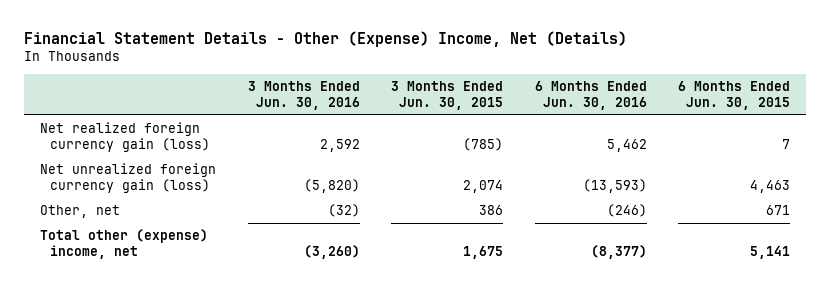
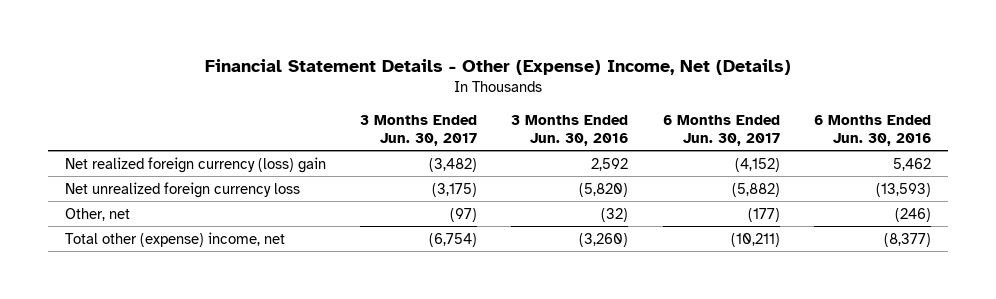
- | 3 Months Ended Jun. 30, 2016 | 3 Months Ended Jun. 30, 2015 | 6 Months Ended Jun. 30, 2016 | 6 Months Ended Jun. 30, 2015
+ | 3 Months Ended Jun. 30, 2017 | 3 Months Ended Jun. 30, 2016 | 6 Months Ended Jun. 30, 2017 | 6 Months Ended Jun. 30, 2016
- Net realized foreign currency gain (loss) | 2,592 | (785) | 5,462 | 7
- Net unrealized foreign currency gain (loss) | (5,820) | 2,074 | (13,593) | 4,463
+ Net realized foreign currency (loss) gain | (3,482) | 2,592 | (4,152) | 5,462
+ Net unrealized foreign currency loss | (3,175) | (5,820) | (5,882) | (13,593)

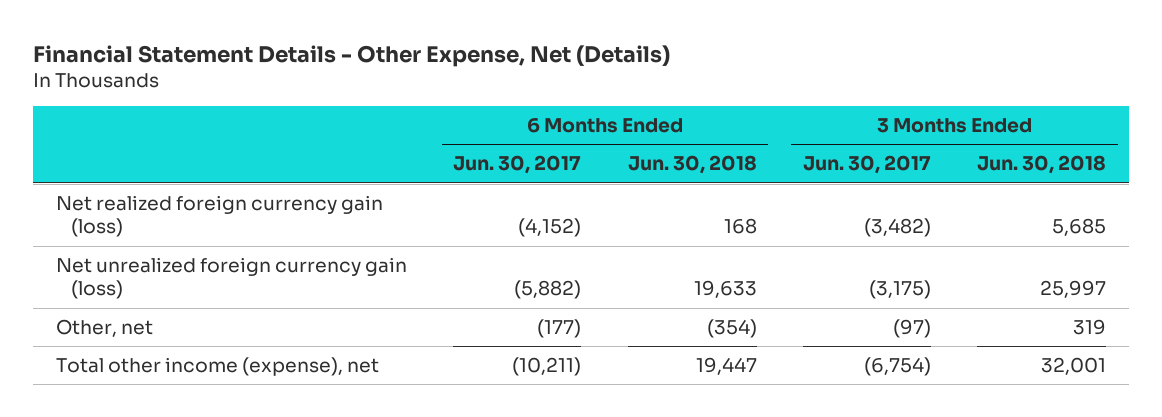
- Financial Statement Details - Other (Expense) Income, Net (Details)
+ Financial Statement Details - Other Expense, Net (Details)
- | 3 Months Ended Jun. 30, 2017 | 3 Months Ended Jun. 30, 2016 | 6 Months Ended Jun. 30, 2017 | 6 Months Ended Jun. 30, 2016
+ | 6 Months Ended Jun. 30, 2017 | 6 Months Ended Jun. 30, 2018 | 3 Months Ended Jun. 30, 2017 | 3 Months Ended Jun. 30, 2018
- Net realized foreign currency (loss) gain | (3,482) | 2,592 | (4,152) | 5,462
- Net unrealized foreign currency loss | (3,175) | (5,820) | (5,882) | (13,593)
+ Net realized foreign currency gain (loss) | (4,152) | 168 | (3,482) | 5,685
+ Net unrealized foreign currency gain (loss) | (5,882) | 19,633 | (3,175) | 25,997
- Total other (expense) income, net | (6,754) | (3,260) | (10,211) | (8,377)
+ Total other income (expense), net | (10,211) | 19,447 | (6,754) | 32,001

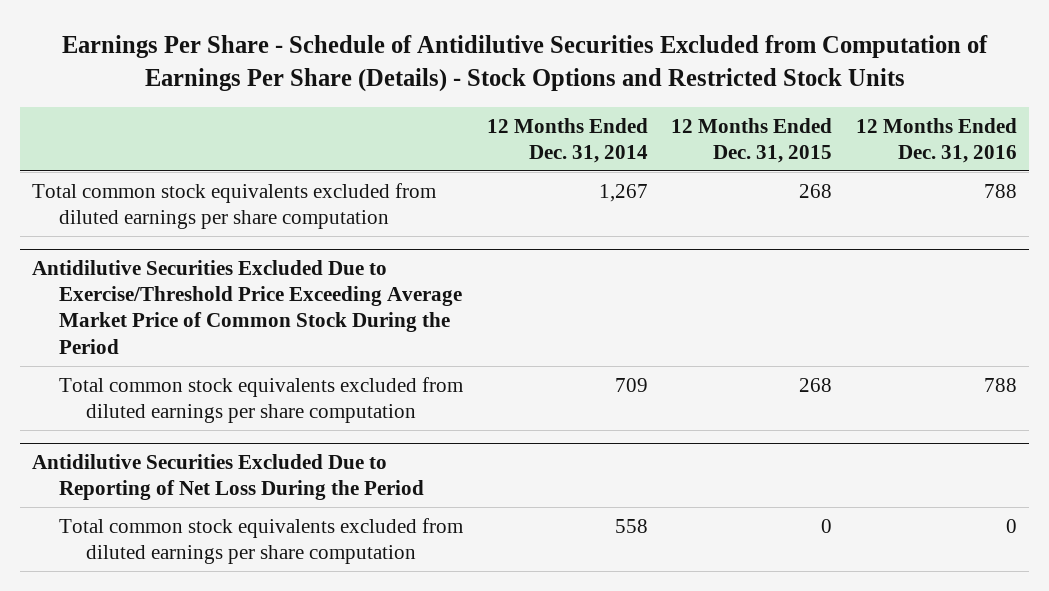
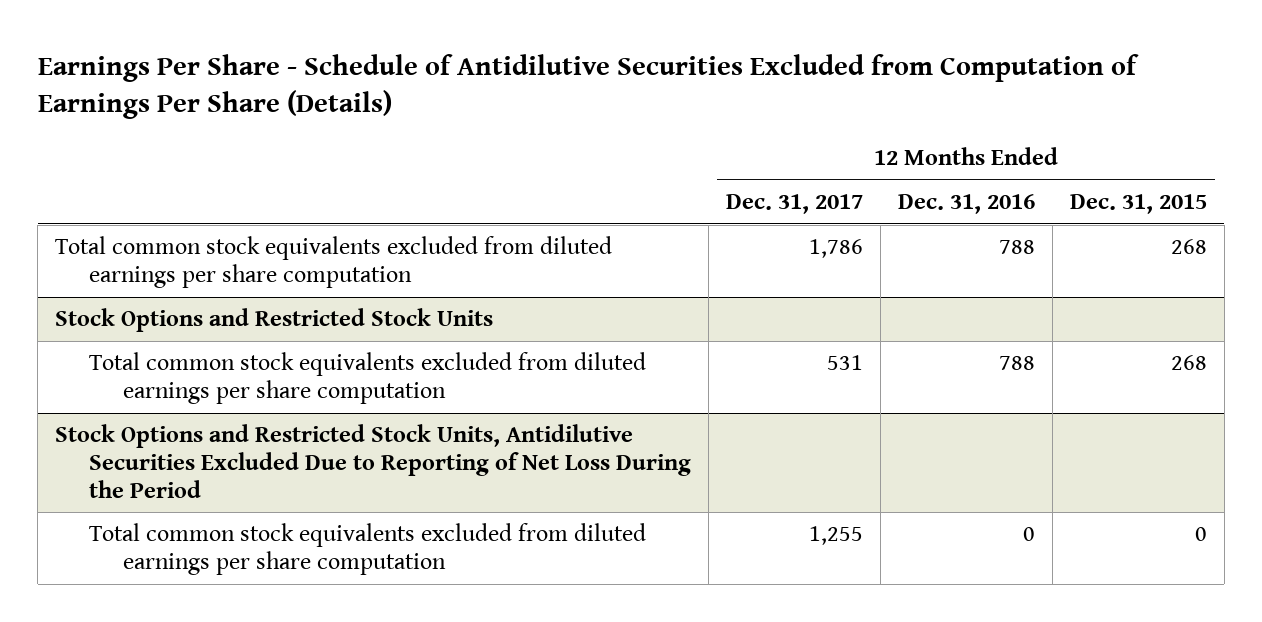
- Earnings Per Share - Schedule of Antidilutive Securities Excluded from Computation of Earnings Per Share (Details) - Stock Options and Restricted Stock Units
+ Earnings Per Share - Schedule of Antidilutive Securities Excluded from Computation of Earnings Per Share (Details)
- | 12 Months Ended Dec. 31, 2014 | 12 Months Ended Dec. 31, 2015 | 12 Months Ended Dec. 31, 2016
+ | 12 Months Ended Dec. 31, 2017 | 12 Months Ended Dec. 31, 2016 | 12 Months Ended Dec. 31, 2015
- Antidilutive Securities Excluded Due to Exercise/Threshold Price Exceeding Average Market Price of Common Stock During the Period
+ Stock Options and Restricted Stock Units
- Antidilutive Securities Excluded Due to Reporting of Net Loss During the Period
+ Stock Options and Restricted Stock Units, Antidilutive Securities Excluded Due to Reporting of Net Loss During the Period

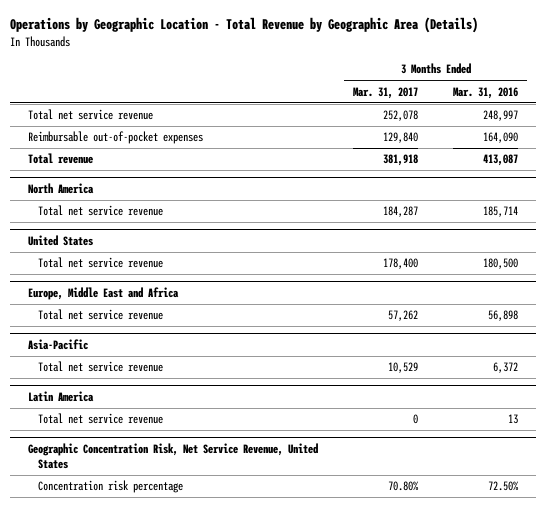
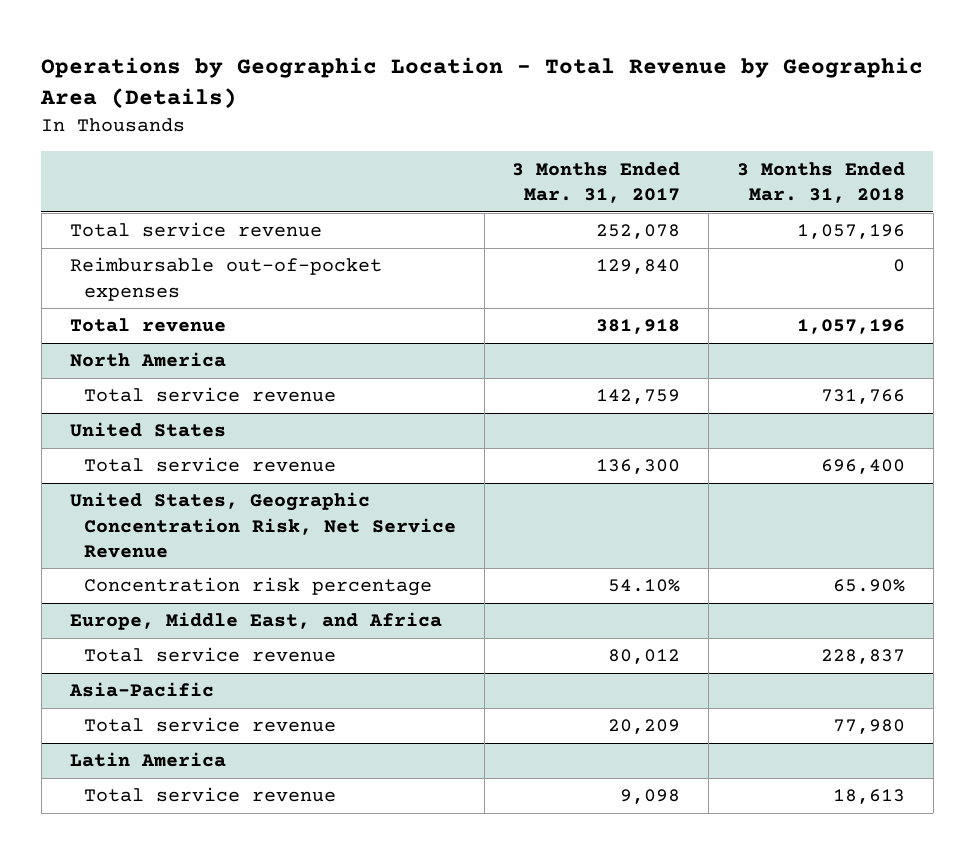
- | 3 Months Ended Mar. 31, 2017 | 3 Months Ended Mar. 31, 2016
+ | 3 Months Ended Mar. 31, 2017 | 3 Months Ended Mar. 31, 2018
- Total net service revenue | 252,078 | 248,997
+ Total service revenue | 252,078 | 1,057,196
@ North America
- Total net service revenue | 184,287 | 185,714
+ Total service revenue | 142,759 | 731,766
@ United States
- Total net service revenue | 178,400 | 180,500
- Europe, Middle East and Africa
- Total net service revenue | 57,262 | 56,898
@ United States
+ Total service revenue | 136,300 | 696,400
+ United States, Geographic Concentration Risk, Net Service Revenue
+ Concentration risk percentage | 54.10% | 65.90%
+ Europe, Middle East, and Africa
+ Total service revenue | 80,012 | 228,837
@ Asia-Pacific
- Total net service revenue | 10,529 | 6,372
+ Total service revenue | 20,209 | 77,980
@ Latin America
- Total net service revenue | 0 | 13
- Geographic Concentration Risk, Net Service Revenue, United States
- Concentration risk percentage | 70.80% | 72.50%
@ Latin America
+ Total service revenue | 9,098 | 18,613

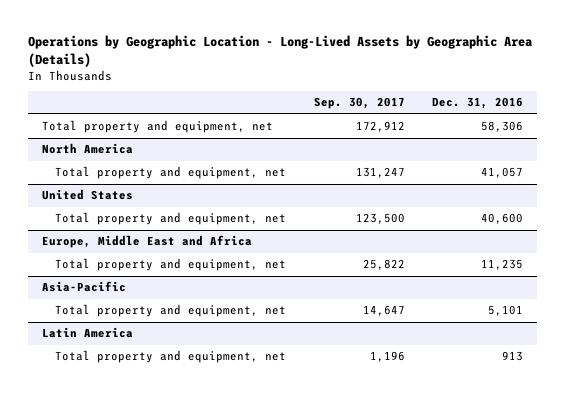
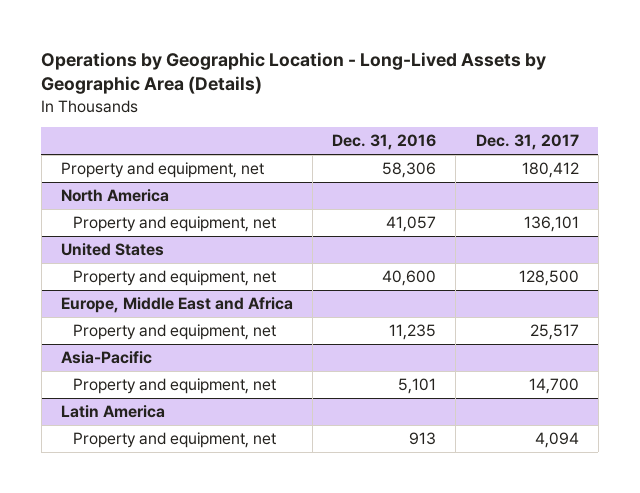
- | Sep. 30, 2017 | Dec. 31, 2016
+ | Dec. 31, 2016 | Dec. 31, 2017
- Total property and equipment, net | 172,912 | 58,306
+ Property and equipment, net | 58,306 | 180,412
@ North America
- Total property and equipment, net | 131,247 | 41,057
+ Property and equipment, net | 41,057 | 136,101
@ United States
- Total property and equipment, net | 123,500 | 40,600
+ Property and equipment, net | 40,600 | 128,500
@ Europe, Middle East and Africa
- Total property and equipment, net | 25,822 | 11,235
+ Property and equipment, net | 11,235 | 25,517
@ Asia-Pacific
- Total property and equipment, net | 14,647 | 5,101
+ Property and equipment, net | 5,101 | 14,700
@ Latin America
- Total property and equipment, net | 1,196 | 913
+ Property and equipment, net | 913 | 4,094

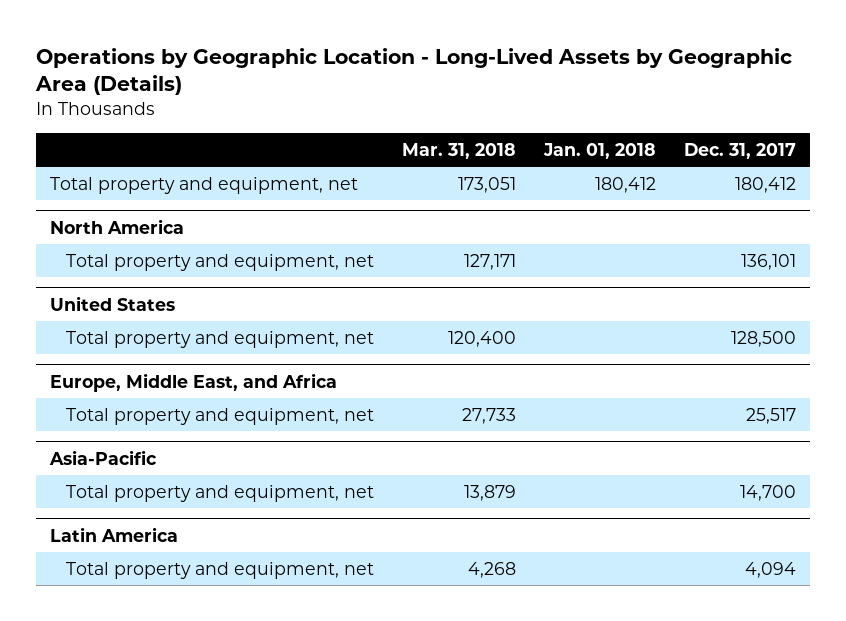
- | Dec. 31, 2016 | Dec. 31, 2017
+ | Mar. 31, 2018 | Jan. 01, 2018 | Dec. 31, 2017
- Property and equipment, net | 58,306 | 180,412
+ Total property and equipment, net | 173,051 | 180,412 | 180,412
@ North America
- Property and equipment, net | 41,057 | 136,101
+ Total property and equipment, net | 127,171 | | 136,101
@ United States
- Property and equipment, net | 40,600 | 128,500
- Europe, Middle East and Africa
- Property and equipment, net | 11,235 | 25,517
@ United States
+ Total property and equipment, net | 120,400 | | 128,500
+ Europe, Middle East, and Africa
+ Total property and equipment, net | 27,733 | | 25,517
@ Asia-Pacific
- Property and equipment, net | 5,101 | 14,700
+ Total property and equipment, net | 13,879 | | 14,700
@ Latin America
- Property and equipment, net | 913 | 4,094
+ Total property and equipment, net | 4,268 | | 4,094

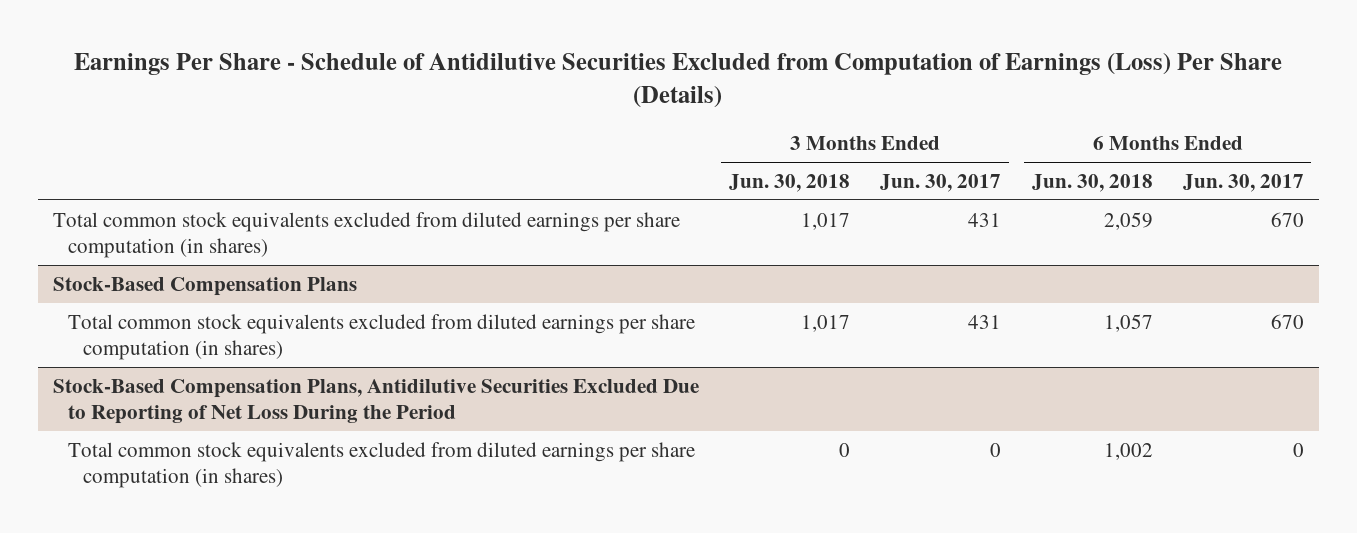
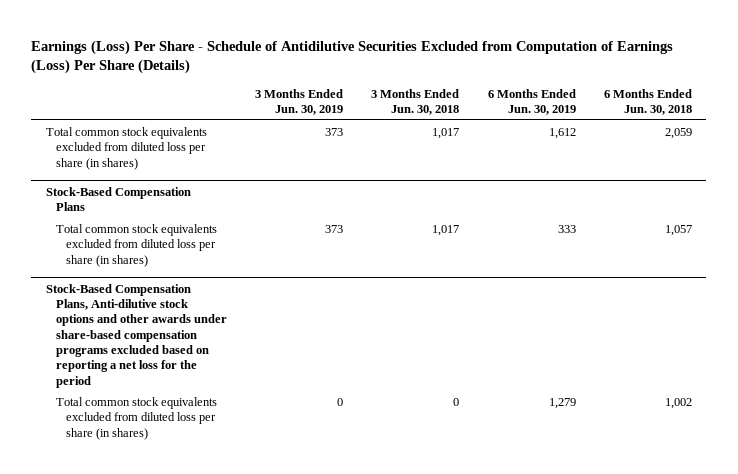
- Earnings Per Share - Schedule of Antidilutive Securities Excluded from Computation of Earnings (Loss) Per Share (Details)
+ Earnings (Loss) Per Share - Schedule of Antidilutive Securities Excluded from Computation of Earnings (Loss) Per Share (Details)
- | 3 Months Ended Jun. 30, 2018 | 3 Months Ended Jun. 30, 2017 | 6 Months Ended Jun. 30, 2018 | 6 Months Ended Jun. 30, 2017
+ | 3 Months Ended Jun. 30, 2019 | 3 Months Ended Jun. 30, 2018 | 6 Months Ended Jun. 30, 2019 | 6 Months Ended Jun. 30, 2018
- Total common stock equivalents excluded from diluted earnings per share computation (in shares) | 1,017 | 431 | 2,059 | 670
+ Total common stock equivalents excluded from diluted loss per share (in shares) | 373 | 1,017 | 1,612 | 2,059
@ Stock-Based Compensation Plans
- Total common stock equivalents excluded from diluted earnings per share computation (in shares) | 1,017 | 431 | 1,057 | 670
- Stock-Based Compensation Plans, Antidilutive Securities Excluded Due to Reporting of Net Loss During the Period
- Total common stock equivalents excluded from diluted earnings per share computation (in shares) | 0 | 0 | 1,002 | 0
@ Stock-Based Compensation Plans
+ Total common stock equivalents excluded from diluted loss per share (in shares) | 373 | 1,017 | 333 | 1,057
+ Stock-Based Compensation Plans, Anti-dilutive stock options and other awards under share-based compensation programs excluded based on reporting a net loss for the period
+ Total common stock equivalents excluded from diluted loss per share (in shares) | 0 | 0 | 1,279 | 1,002

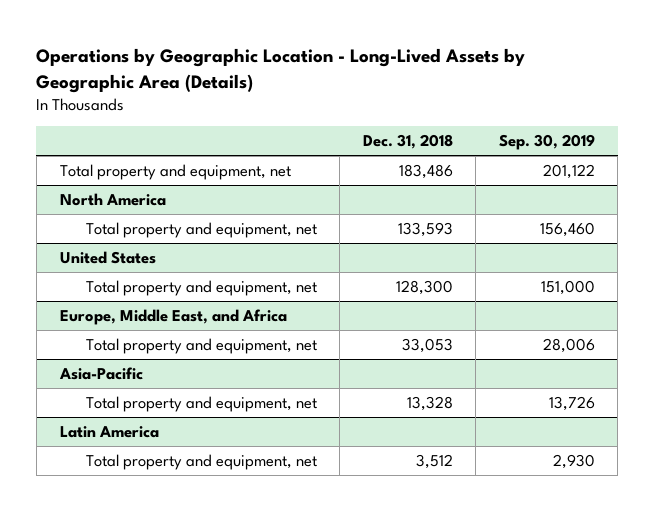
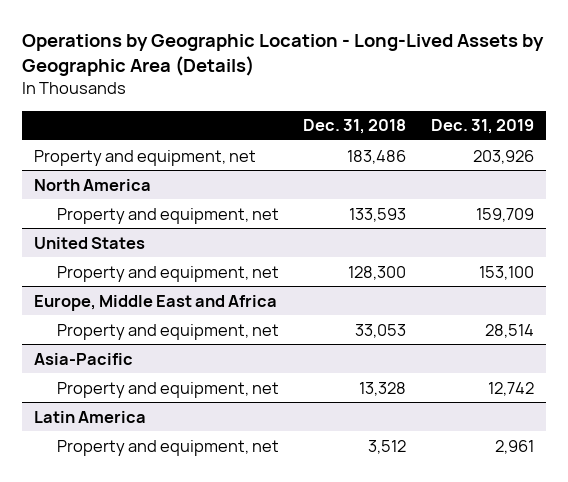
- | Dec. 31, 2018 | Sep. 30, 2019
+ | Dec. 31, 2018 | Dec. 31, 2019
- Total property and equipment, net | 183,486 | 201,122
+ Property and equipment, net | 183,486 | 203,926
@ North America
- Total property and equipment, net | 133,593 | 156,460
+ Property and equipment, net | 133,593 | 159,709
@ United States
- Total property and equipment, net | 128,300 | 151,000
- Europe, Middle East, and Africa
- Total property and equipment, net | 33,053 | 28,006
@ United States
+ Property and equipment, net | 128,300 | 153,100
+ Europe, Middle East and Africa
+ Property and equipment, net | 33,053 | 28,514
@ Asia-Pacific
- Total property and equipment, net | 13,328 | 13,726
+ Property and equipment, net | 13,328 | 12,742
@ Latin America
- Total property and equipment, net | 3,512 | 2,930
+ Property and equipment, net | 3,512 | 2,961

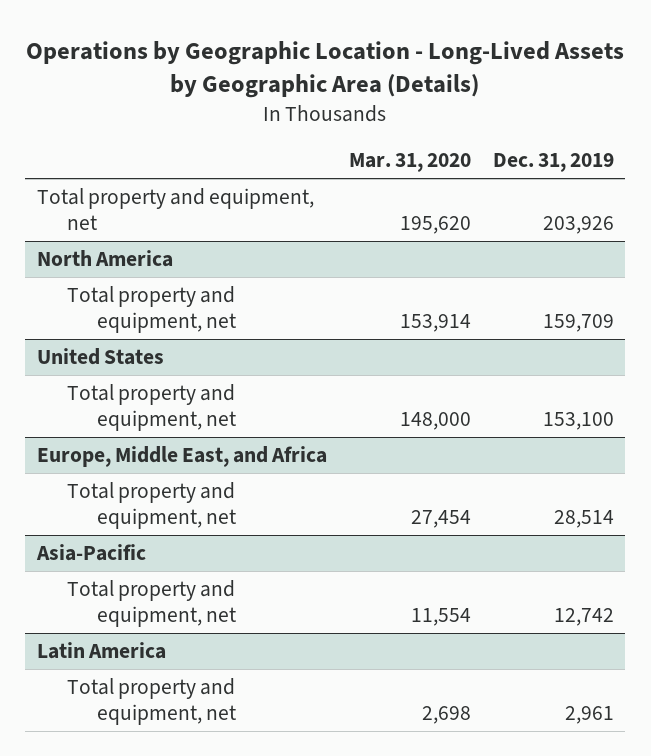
- | Dec. 31, 2018 | Dec. 31, 2019
+ | Mar. 31, 2020 | Dec. 31, 2019
- Property and equipment, net | 183,486 | 203,926
+ Total property and equipment, net | 195,620 | 203,926
@ North America
- Property and equipment, net | 133,593 | 159,709
+ Total property and equipment, net | 153,914 | 159,709
@ United States
- Property and equipment, net | 128,300 | 153,100
- Europe, Middle East and Africa
- Property and equipment, net | 33,053 | 28,514
@ United States
+ Total property and equipment, net | 148,000 | 153,100
+ Europe, Middle East, and Africa
+ Total property and equipment, net | 27,454 | 28,514
@ Asia-Pacific
- Property and equipment, net | 13,328 | 12,742
+ Total property and equipment, net | 11,554 | 12,742
@ Latin America
- Property and equipment, net | 3,512 | 2,961
+ Total property and equipment, net | 2,698 | 2,961

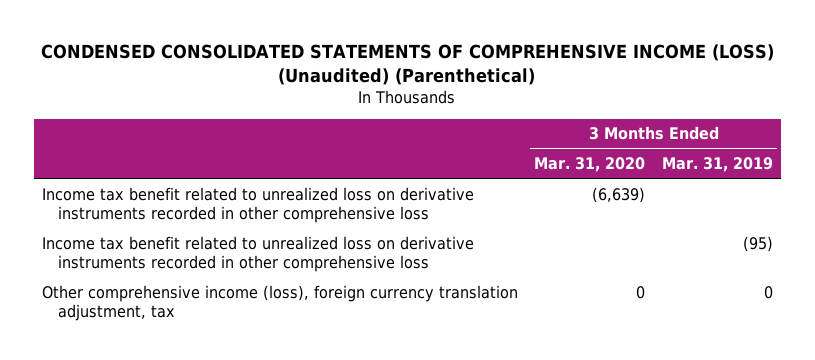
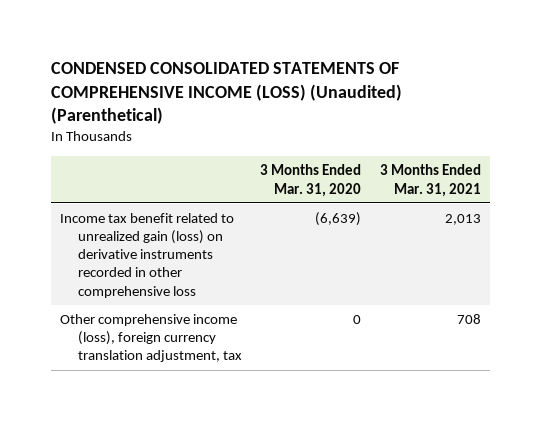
- | 3 Months Ended Mar. 31, 2020 | 3 Months Ended Mar. 31, 2019
+ | 3 Months Ended Mar. 31, 2020 | 3 Months Ended Mar. 31, 2021
- Income tax benefit related to unrealized loss on derivative instruments recorded in other comprehensive loss | (6,639) |
- Income tax benefit related to unrealized loss on derivative instruments recorded in other comprehensive loss | | (95)
+ Income tax benefit related to unrealized gain (loss) on derivative instruments recorded in other comprehensive loss | (6,639) | 2,013

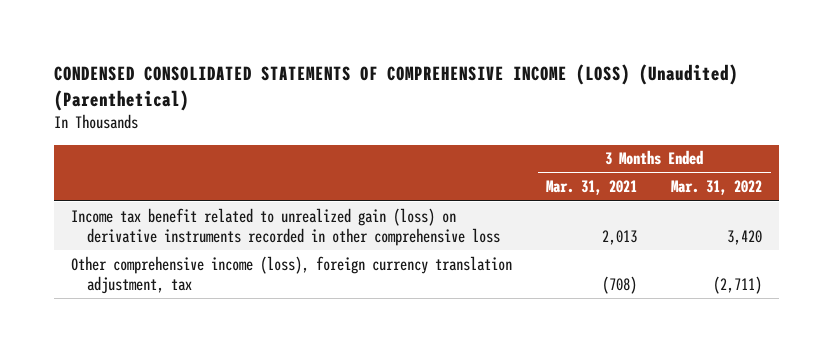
- | 3 Months Ended Mar. 31, 2020 | 3 Months Ended Mar. 31, 2021
+ | 3 Months Ended Mar. 31, 2021 | 3 Months Ended Mar. 31, 2022
- Other comprehensive income (loss), foreign currency translation adjustment, tax | 0 | 708
+ Other comprehensive income (loss), foreign currency translation adjustment, tax | (708) | (2,711)

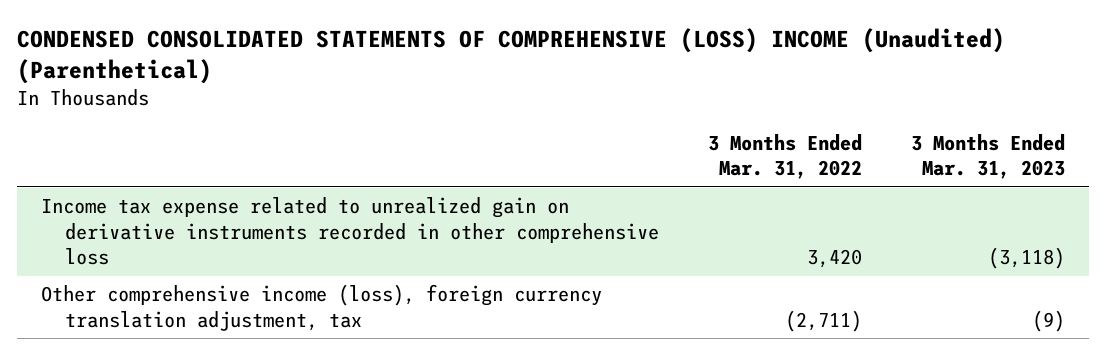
- CONDENSED CONSOLIDATED STATEMENTS OF COMPREHENSIVE INCOME (LOSS) (Unaudited) (Parenthetical)
+ CONDENSED CONSOLIDATED STATEMENTS OF COMPREHENSIVE (LOSS) INCOME (Unaudited) (Parenthetical)
- | 3 Months Ended Mar. 31, 2021 | 3 Months Ended Mar. 31, 2022
+ | 3 Months Ended Mar. 31, 2022 | 3 Months Ended Mar. 31, 2023
- Income tax benefit related to unrealized gain (loss) on derivative instruments recorded in other comprehensive loss | 2,013 | 3,420
+ Income tax expense related to unrealized gain on derivative instruments recorded in other comprehensive loss | 3,420 | (3,118)

